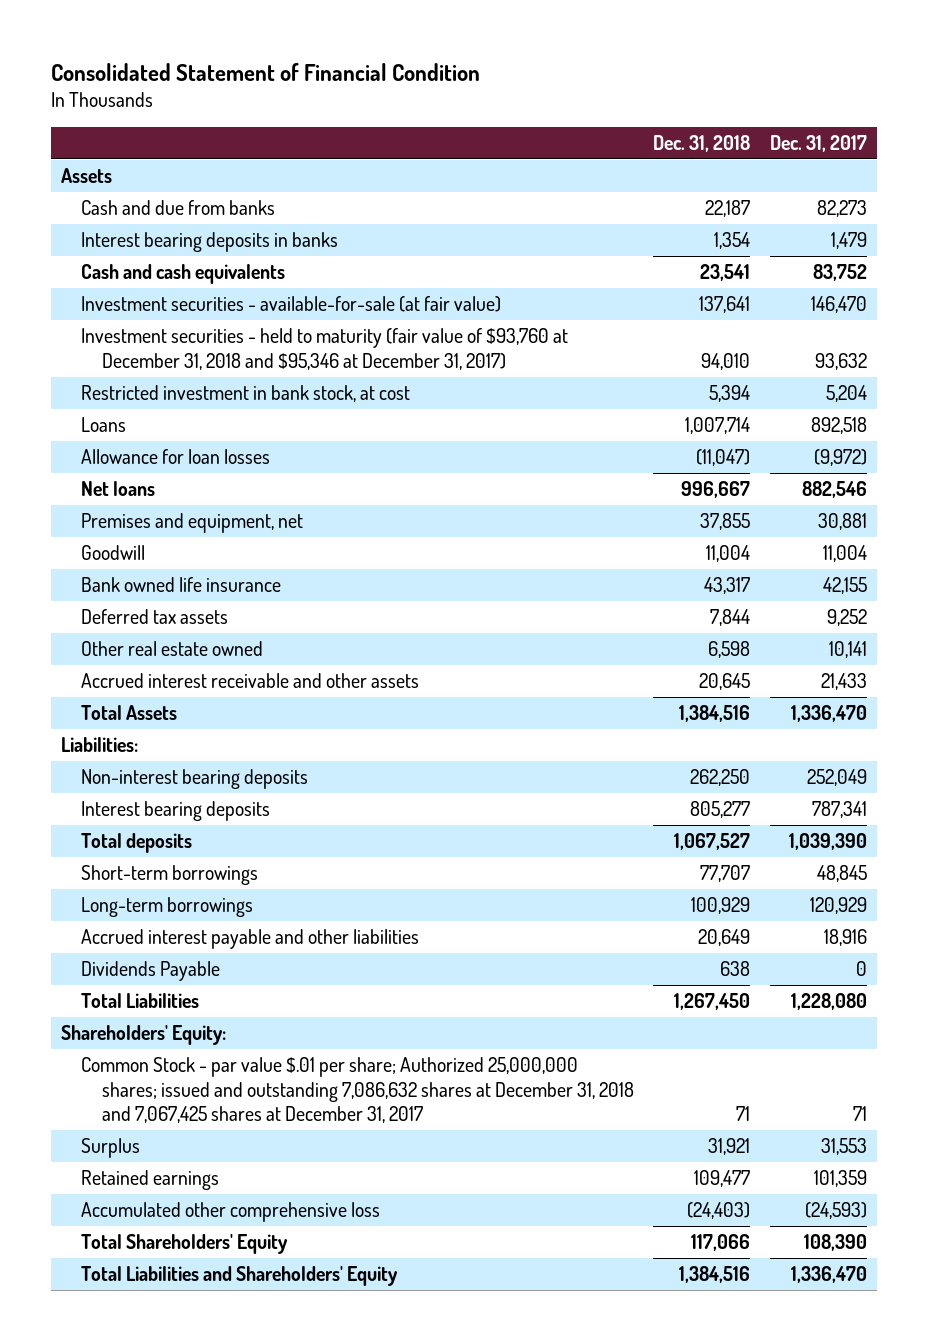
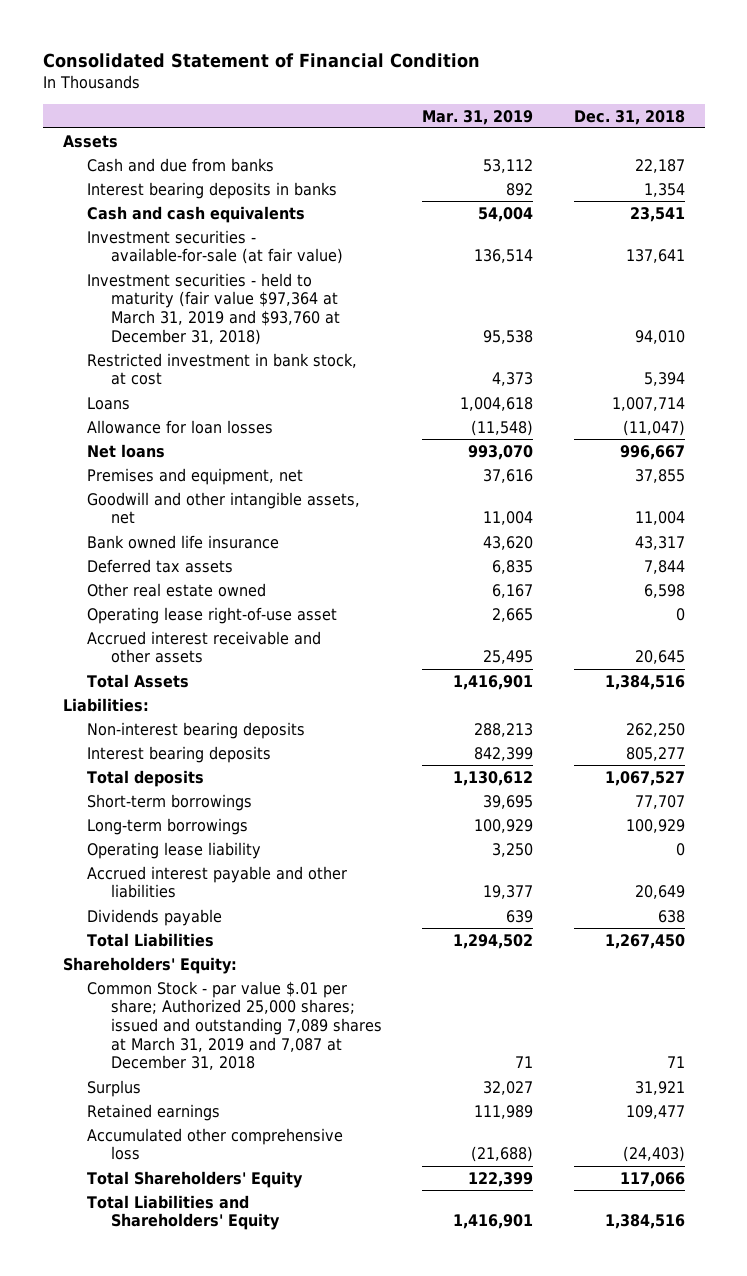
- | Dec. 31, 2018 | Dec. 31, 2017
+ | Mar. 31, 2019 | Dec. 31, 2018
- Investment securities - held to maturity (fair value of $93,760 at December 31, 2018 and $95,346 at December 31, 2017) | 94,010 | 93,632
+ Investment securities - held to maturity (fair value $97,364 at March 31, 2019 and $93,760 at December 31, 2018) | 95,538 | 94,010
- Goodwill | 11,004 | 11,004
+ Goodwill and other intangible assets, net | 11,004 | 11,004
+ Operating lease right-of-use asset | 2,665 | 0
+ Operating lease liability | 3,250 | 0
- Dividends Payable | 638 | 0
+ Dividends payable | 639 | 638
- Common Stock - par value $.01 per share; Authorized 25,000,000 shares; issued and outstanding 7,086,632 shares at December 31, 2018 and 7,067,425 shares at December 31, 2017 | 71 | 71
+ Common Stock - par value $.01 per share; Authorized 25,000 shares; issued and outstanding 7,089 shares at March 31, 2019 and 7,087 at December 31, 2018 | 71 | 71

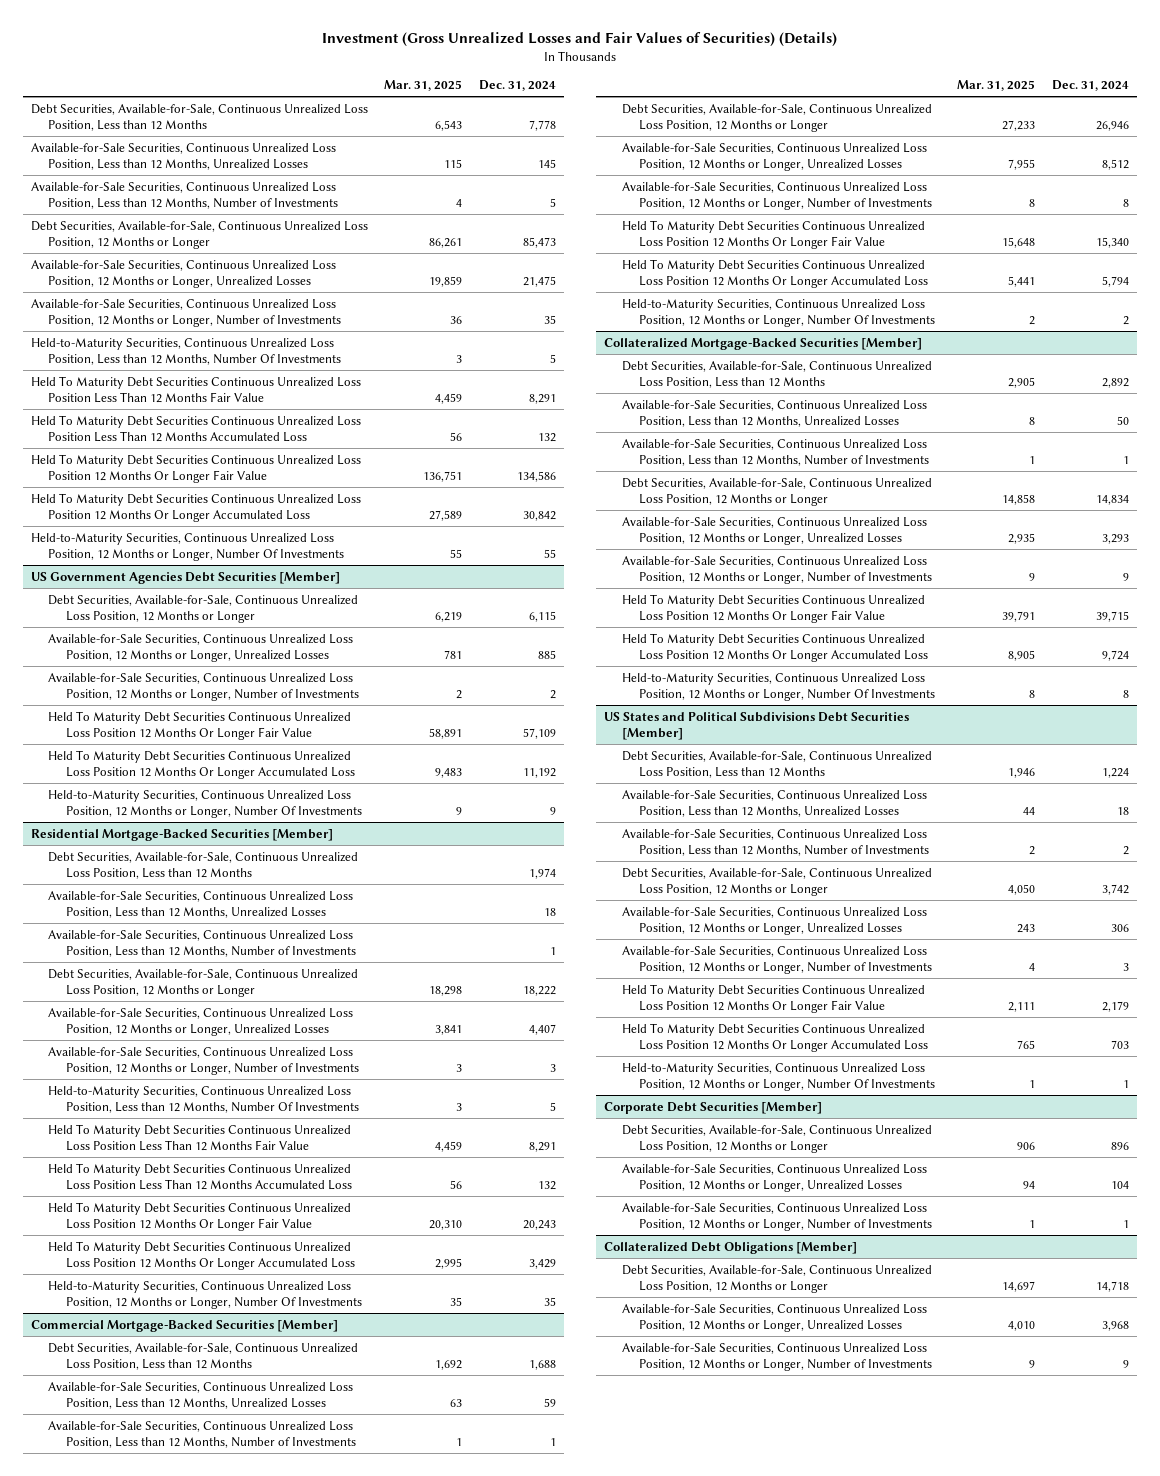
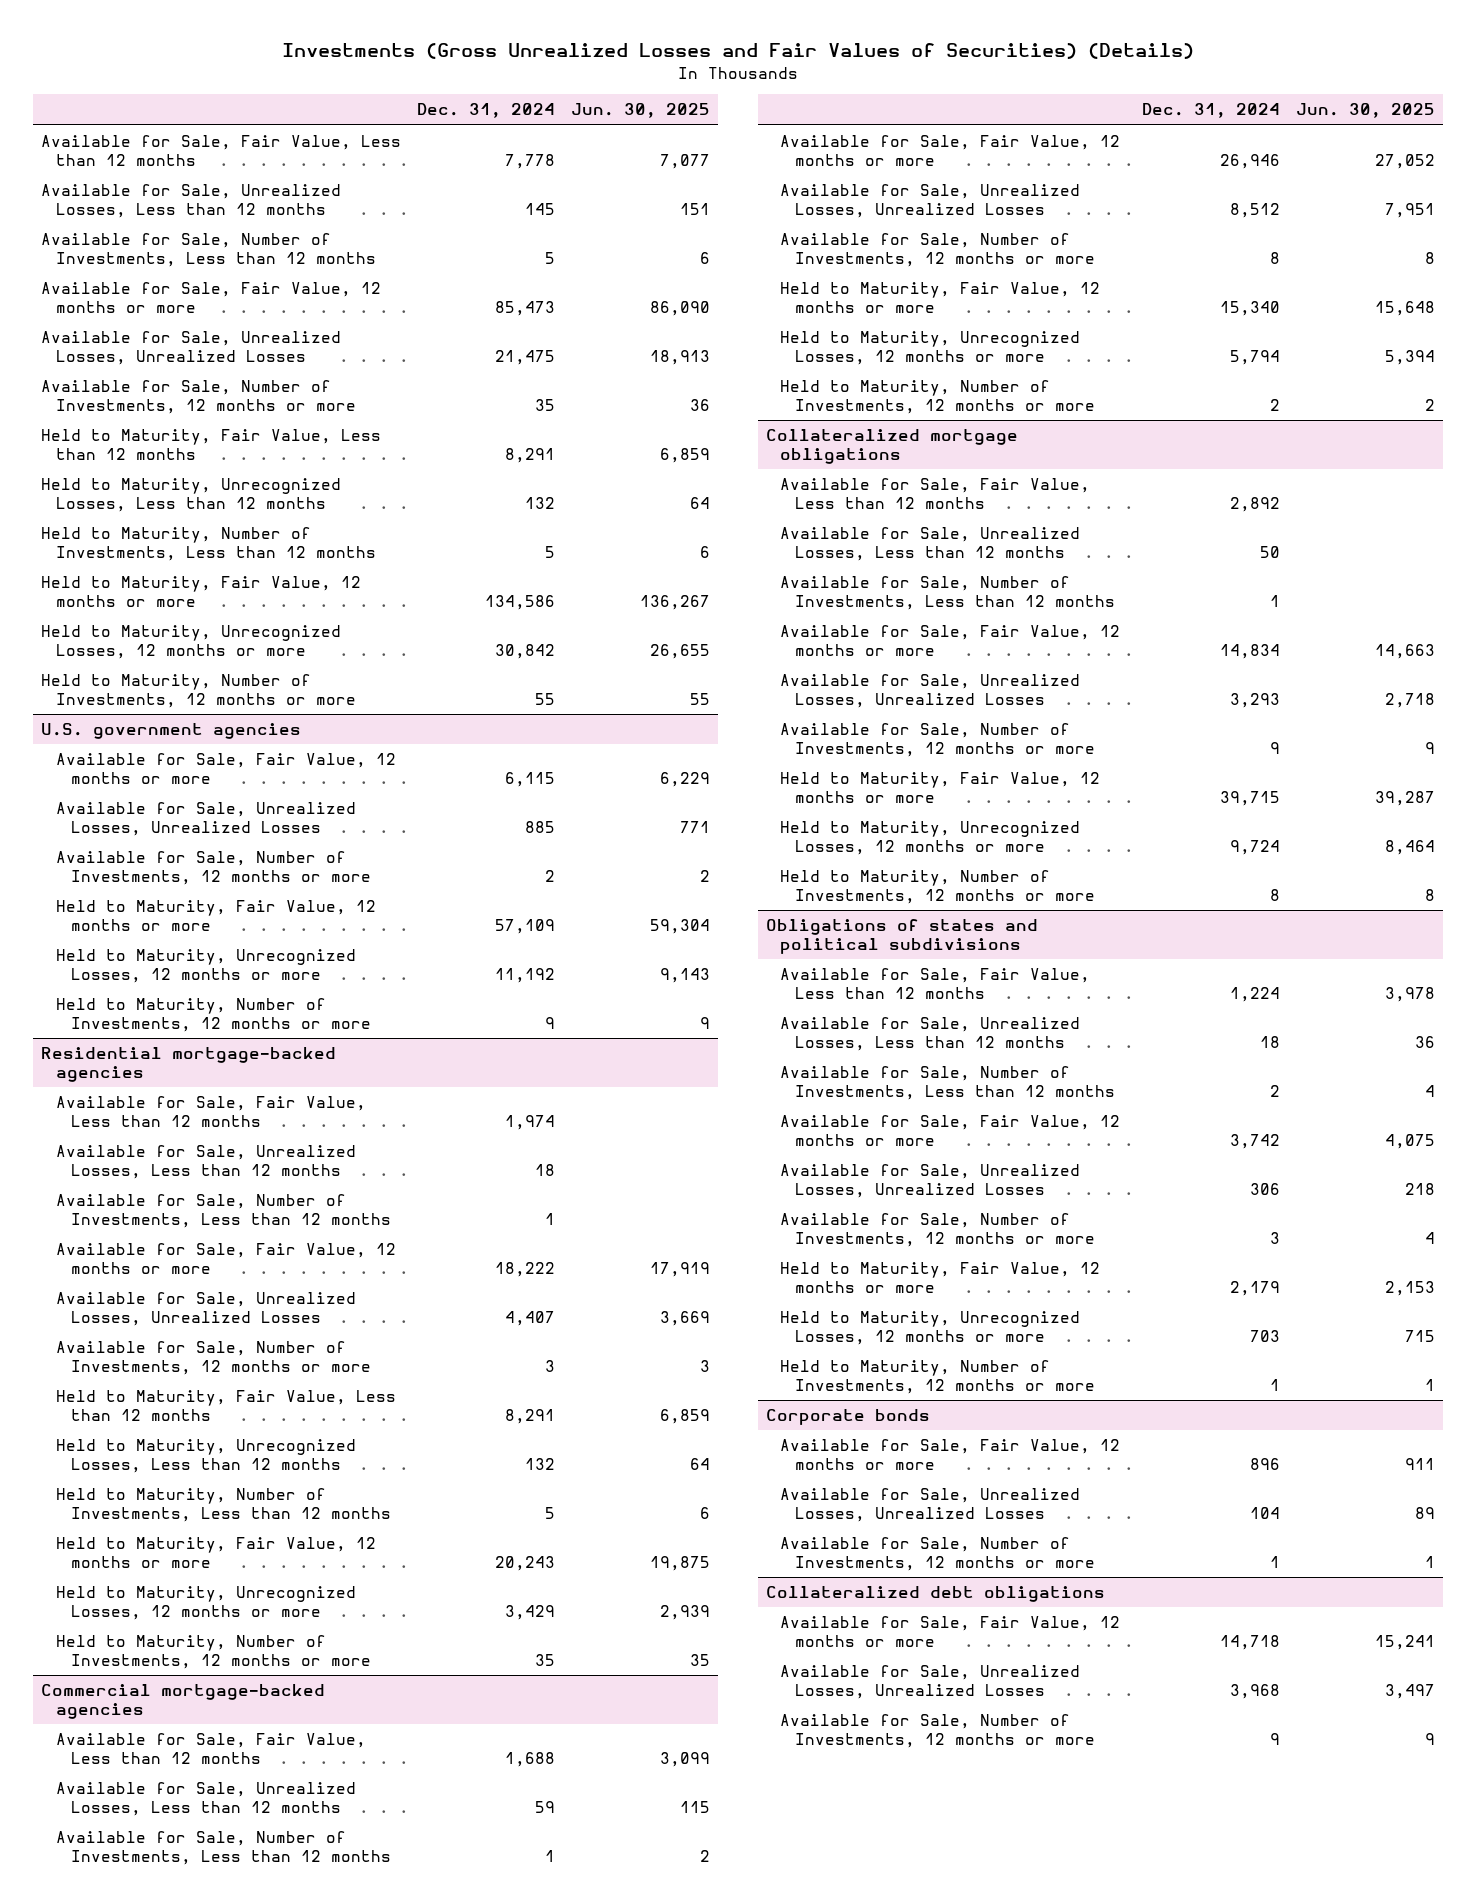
- Investment (Gross Unrealized Losses and Fair Values of Securities) (Details)
+ Investments (Gross Unrealized Losses and Fair Values of Securities) (Details)
- | Mar. 31, 2025 | Dec. 31, 2024
+ | Dec. 31, 2024 | Jun. 30, 2025
- Debt Securities, Available-for-Sale, Continuous Unrealized Loss Position, Less than 12 Months | 6,543 | 7,778
- Available-for-Sale Securities, Continuous Unrealized Loss Position, Less than 12 Months, Unrealized Losses | 115 | 145
- Available-for-Sale Securities, Continuous Unrealized Loss Position, Less than 12 Months, Number of Investments | 4 | 5
- Debt Securities, Available-for-Sale, Continuous Unrealized Loss Position, 12 Months or Longer | 86,261 | 85,473
- Available-for-Sale Securities, Continuous Unrealized Loss Position, 12 Months or Longer, Unrealized Losses | 19,859 | 21,475
- Available-for-Sale Securities, Continuous Unrealized Loss Position, 12 Months or Longer, Number of Investments | 36 | 35
- Held-to-Maturity Securities, Continuous Unrealized Loss Position, Less than 12 Months, Number Of Investments | 3 | 5
- Held To Maturity Debt Securities Continuous Unrealized Loss Position Less Than 12 Months Fair Value | 4,459 | 8,291
- Held To Maturity Debt Securities Continuous Unrealized Loss Position Less Than 12 Months Accumulated Loss | 56 | 132
- Held To Maturity Debt Securities Continuous Unrealized Loss Position 12 Months Or Longer Fair Value | 136,751 | 134,586
- Held To Maturity Debt Securities Continuous Unrealized Loss Position 12 Months Or Longer Accumulated Loss | 27,589 | 30,842
- Held-to-Maturity Securities, Continuous Unrealized Loss Position, 12 Months or Longer, Number Of Investments | 55 | 55
- US Government Agencies Debt Securities [Member]
- Debt Securities, Available-for-Sale, Continuous Unrealized Loss Position, 12 Months or Longer | 6,219 | 6,115
- Available-for-Sale Securities, Continuous Unrealized Loss Position, 12 Months or Longer, Unrealized Losses | 781 | 885
- Available-for-Sale Securities, Continuous Unrealized Loss Position, 12 Months or Longer, Number of Investments | 2 | 2
- Held To Maturity Debt Securities Continuous Unrealized Loss Position 12 Months Or Longer Fair Value | 58,891 | 57,109
- Held To Maturity Debt Securities Continuous Unrealized Loss Position 12 Months Or Longer Accumulated Loss | 9,483 | 11,192
- Held-to-Maturity Securities, Continuous Unrealized Loss Position, 12 Months or Longer, Number Of Investments | 9 | 9
- Residential Mortgage-Backed Securities [Member]
- Debt Securities, Available-for-Sale, Continuous Unrealized Loss Position, Less than 12 Months | | 1,974
- Available-for-Sale Securities, Continuous Unrealized Loss Position, Less than 12 Months, Unrealized Losses | | 18
- Available-for-Sale Securities, Continuous Unrealized Loss Position, Less than 12 Months, Number of Investments | | 1
- Debt Securities, Available-for-Sale, Continuous Unrealized Loss Position, 12 Months or Longer | 18,298 | 18,222
- Available-for-Sale Securities, Continuous Unrealized Loss Position, 12 Months or Longer, Unrealized Losses | 3,841 | 4,407
- Available-for-Sale Securities, Continuous Unrealized Loss Position, 12 Months or Longer, Number of Investments | 3 | 3
- Held-to-Maturity Securities, Continuous Unrealized Loss Position, Less than 12 Months, Number Of Investments | 3 | 5
- Held To Maturity Debt Securities Continuous Unrealized Loss Position Less Than 12 Months Fair Value | 4,459 | 8,291
- Held To Maturity Debt Securities Continuous Unrealized Loss Position Less Than 12 Months Accumulated Loss | 56 | 132
- Held To Maturity Debt Securities Continuous Unrealized Loss Position 12 Months Or Longer Fair Value | 20,310 | 20,243
- Held To Maturity Debt Securities Continuous Unrealized Loss Position 12 Months Or Longer Accumulated Loss | 2,995 | 3,429
- Held-to-Maturity Securities, Continuous Unrealized Loss Position, 12 Months or Longer, Number Of Investments | 35 | 35
- Commercial Mortgage-Backed Securities [Member]
- Debt Securities, Available-for-Sale, Continuous Unrealized Loss Position, Less than 12 Months | 1,692 | 1,688
- Available-for-Sale Securities, Continuous Unrealized Loss Position, Less than 12 Months, Unrealized Losses | 63 | 59
- Available-for-Sale Securities, Continuous Unrealized Loss Position, Less than 12 Months, Number of Investments | 1 | 1
- Debt Securities, Available-for-Sale, Continuous Unrealized Loss Position, 12 Months or Longer | 27,233 | 26,946
- Available-for-Sale Securities, Continuous Unrealized Loss Position, 12 Months or Longer, Unrealized Losses | 7,955 | 8,512
- Available-for-Sale Securities, Continuous Unrealized Loss Position, 12 Months or Longer, Number of Investments | 8 | 8
- Held To Maturity Debt Securities Continuous Unrealized Loss Position 12 Months Or Longer Fair Value | 15,648 | 15,340
- Held To Maturity Debt Securities Continuous Unrealized Loss Position 12 Months Or Longer Accumulated Loss | 5,441 | 5,794
- Held-to-Maturity Securities, Continuous Unrealized Loss Position, 12 Months or Longer, Number Of Investments | 2 | 2
- Collateralized Mortgage-Backed Securities [Member]
- Debt Securities, Available-for-Sale, Continuous Unrealized Loss Position, Less than 12 Months | 2,905 | 2,892
- Available-for-Sale Securities, Continuous Unrealized Loss Position, Less than 12 Months, Unrealized Losses | 8 | 50
- Available-for-Sale Securities, Continuous Unrealized Loss Position, Less than 12 Months, Number of Investments | 1 | 1
- Debt Securities, Available-for-Sale, Continuous Unrealized Loss Position, 12 Months or Longer | 14,858 | 14,834
- Available-for-Sale Securities, Continuous Unrealized Loss Position, 12 Months or Longer, Unrealized Losses | 2,935 | 3,293
- Available-for-Sale Securities, Continuous Unrealized Loss Position, 12 Months or Longer, Number of Investments | 9 | 9
- Held To Maturity Debt Securities Continuous Unrealized Loss Position 12 Months Or Longer Fair Value | 39,791 | 39,715
- Held To Maturity Debt Securities Continuous Unrealized Loss Position 12 Months Or Longer Accumulated Loss | 8,905 | 9,724
- Held-to-Maturity Securities, Continuous Unrealized Loss Position, 12 Months or Longer, Number Of Investments | 8 | 8
- US States and Political Subdivisions Debt Securities [Member]
- Debt Securities, Available-for-Sale, Continuous Unrealized Loss Position, Less than 12 Months | 1,946 | 1,224
- Available-for-Sale Securities, Continuous Unrealized Loss Position, Less than 12 Months, Unrealized Losses | 44 | 18
- Available-for-Sale Securities, Continuous Unrealized Loss Position, Less than 12 Months, Number of Investments | 2 | 2
- Debt Securities, Available-for-Sale, Continuous Unrealized Loss Position, 12 Months or Longer | 4,050 | 3,742
- Available-for-Sale Securities, Continuous Unrealized Loss Position, 12 Months or Longer, Unrealized Losses | 243 | 306
- Available-for-Sale Securities, Continuous Unrealized Loss Position, 12 Months or Longer, Number of Investments | 4 | 3
- Held To Maturity Debt Securities Continuous Unrealized Loss Position 12 Months Or Longer Fair Value | 2,111 | 2,179
- Held To Maturity Debt Securities Continuous Unrealized Loss Position 12 Months Or Longer Accumulated Loss | 765 | 703
- Held-to-Maturity Securities, Continuous Unrealized Loss Position, 12 Months or Longer, Number Of Investments | 1 | 1
- Corporate Debt Securities [Member]
- Debt Securities, Available-for-Sale, Continuous Unrealized Loss Position, 12 Months or Longer | 906 | 896
- Available-for-Sale Securities, Continuous Unrealized Loss Position, 12 Months or Longer, Unrealized Losses | 94 | 104
- Available-for-Sale Securities, Continuous Unrealized Loss Position, 12 Months or Longer, Number of Investments | 1 | 1
- Collateralized Debt Obligations [Member]
- Debt Securities, Available-for-Sale, Continuous Unrealized Loss Position, 12 Months or Longer | 14,697 | 14,718
- Available-for-Sale Securities, Continuous Unrealized Loss Position, 12 Months or Longer, Unrealized Losses | 4,010 | 3,968
- Available-for-Sale Securities, Continuous Unrealized Loss Position, 12 Months or Longer, Number of Investments | 9 | 9
+ Available for Sale, Fair Value, Less than 12 months | 7,778 | 7,077
+ Available for Sale, Unrealized Losses, Less than 12 months | 145 | 151
+ Available for Sale, Number of Investments, Less than 12 months | 5 | 6
+ Available for Sale, Fair Value, 12 months or more | 85,473 | 86,090
+ Available for Sale, Unrealized Losses, Unrealized Losses | 21,475 | 18,913
+ Available for Sale, Number of Investments, 12 months or more | 35 | 36
+ Held to Maturity, Fair Value, Less than 12 months | 8,291 | 6,859
+ Held to Maturity, Unrecognized Losses, Less than 12 months | 132 | 64
+ Held to Maturity, Number of Investments, Less than 12 months | 5 | 6
+ Held to Maturity, Fair Value, 12 months or more | 134,586 | 136,267
+ Held to Maturity, Unrecognized Losses, 12 months or more | 30,842 | 26,655
+ Held to Maturity, Number of Investments, 12 months or more | 55 | 55
+ U.S. government agencies
+ Available for Sale, Fair Value, 12 months or more | 6,115 | 6,229
+ Available for Sale, Unrealized Losses, Unrealized Losses | 885 | 771
+ Available for Sale, Number of Investments, 12 months or more | 2 | 2
+ Held to Maturity, Fair Value, 12 months or more | 57,109 | 59,304
+ Held to Maturity, Unrecognized Losses, 12 months or more | 11,192 | 9,143
+ Held to Maturity, Number of Investments, 12 months or more | 9 | 9
+ Residential mortgage-backed agencies
+ Available for Sale, Fair Value, Less than 12 months | 1,974 |
+ Available for Sale, Unrealized Losses, Less than 12 months | 18 |
+ Available for Sale, Number of Investments, Less than 12 months | 1 |
+ Available for Sale, Fair Value, 12 months or more | 18,222 | 17,919
+ Available for Sale, Unrealized Losses, Unrealized Losses | 4,407 | 3,669
+ Available for Sale, Number of Investments, 12 months or more | 3 | 3
+ Held to Maturity, Fair Value, Less than 12 months | 8,291 | 6,859
+ Held to Maturity, Unrecognized Losses, Less than 12 months | 132 | 64
+ Held to Maturity, Number of Investments, Less than 12 months | 5 | 6
+ Held to Maturity, Fair Value, 12 months or more | 20,243 | 19,875
+ Held to Maturity, Unrecognized Losses, 12 months or more | 3,429 | 2,939
+ Held to Maturity, Number of Investments, 12 months or more | 35 | 35
+ Commercial mortgage-backed agencies
+ Available for Sale, Fair Value, Less than 12 months | 1,688 | 3,099
+ Available for Sale, Unrealized Losses, Less than 12 months | 59 | 115
+ Available for Sale, Number of Investments, Less than 12 months | 1 | 2
+ Available for Sale, Fair Value, 12 months or more | 26,946 | 27,052
+ Available for Sale, Unrealized Losses, Unrealized Losses | 8,512 | 7,951
+ Available for Sale, Number of Investments, 12 months or more | 8 | 8
+ Held to Maturity, Fair Value, 12 months or more | 15,340 | 15,648
+ Held to Maturity, Unrecognized Losses, 12 months or more | 5,794 | 5,394
+ Held to Maturity, Number of Investments, 12 months or more | 2 | 2
+ Collateralized mortgage obligations
+ Available for Sale, Fair Value, Less than 12 months | 2,892 |
+ Available for Sale, Unrealized Losses, Less than 12 months | 50 |
+ Available for Sale, Number of Investments, Less than 12 months | 1 |
+ Available for Sale, Fair Value, 12 months or more | 14,834 | 14,663
+ Available for Sale, Unrealized Losses, Unrealized Losses | 3,293 | 2,718
+ Available for Sale, Number of Investments, 12 months or more | 9 | 9
+ Held to Maturity, Fair Value, 12 months or more | 39,715 | 39,287
+ Held to Maturity, Unrecognized Losses, 12 months or more | 9,724 | 8,464
+ Held to Maturity, Number of Investments, 12 months or more | 8 | 8
+ Obligations of states and political subdivisions
+ Available for Sale, Fair Value, Less than 12 months | 1,224 | 3,978
+ Available for Sale, Unrealized Losses, Less than 12 months | 18 | 36
+ Available for Sale, Number of Investments, Less than 12 months | 2 | 4
+ Available for Sale, Fair Value, 12 months or more | 3,742 | 4,075
+ Available for Sale, Unrealized Losses, Unrealized Losses | 306 | 218
+ Available for Sale, Number of Investments, 12 months or more | 3 | 4
+ Held to Maturity, Fair Value, 12 months or more | 2,179 | 2,153
+ Held to Maturity, Unrecognized Losses, 12 months or more | 703 | 715
+ Held to Maturity, Number of Investments, 12 months or more | 1 | 1
+ Corporate bonds
+ Available for Sale, Fair Value, 12 months or more | 896 | 911
+ Available for Sale, Unrealized Losses, Unrealized Losses | 104 | 89
+ Available for Sale, Number of Investments, 12 months or more | 1 | 1
+ Collateralized debt obligations
+ Available for Sale, Fair Value, 12 months or more | 14,718 | 15,241
+ Available for Sale, Unrealized Losses, Unrealized Losses | 3,968 | 3,497
+ Available for Sale, Number of Investments, 12 months or more | 9 | 9

